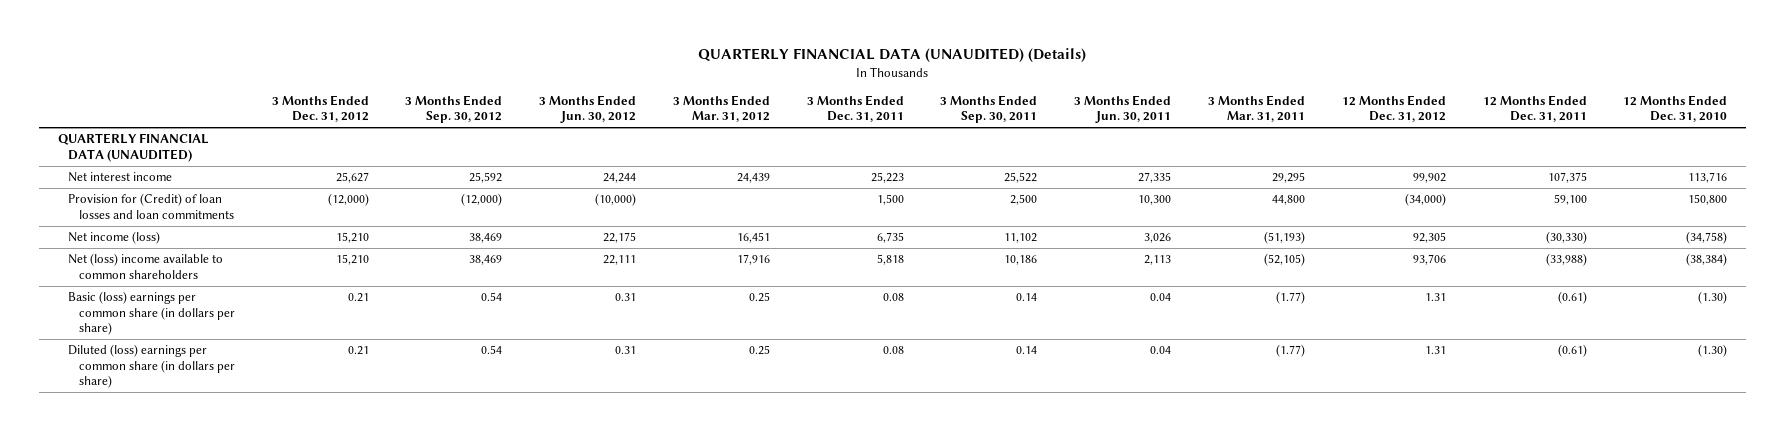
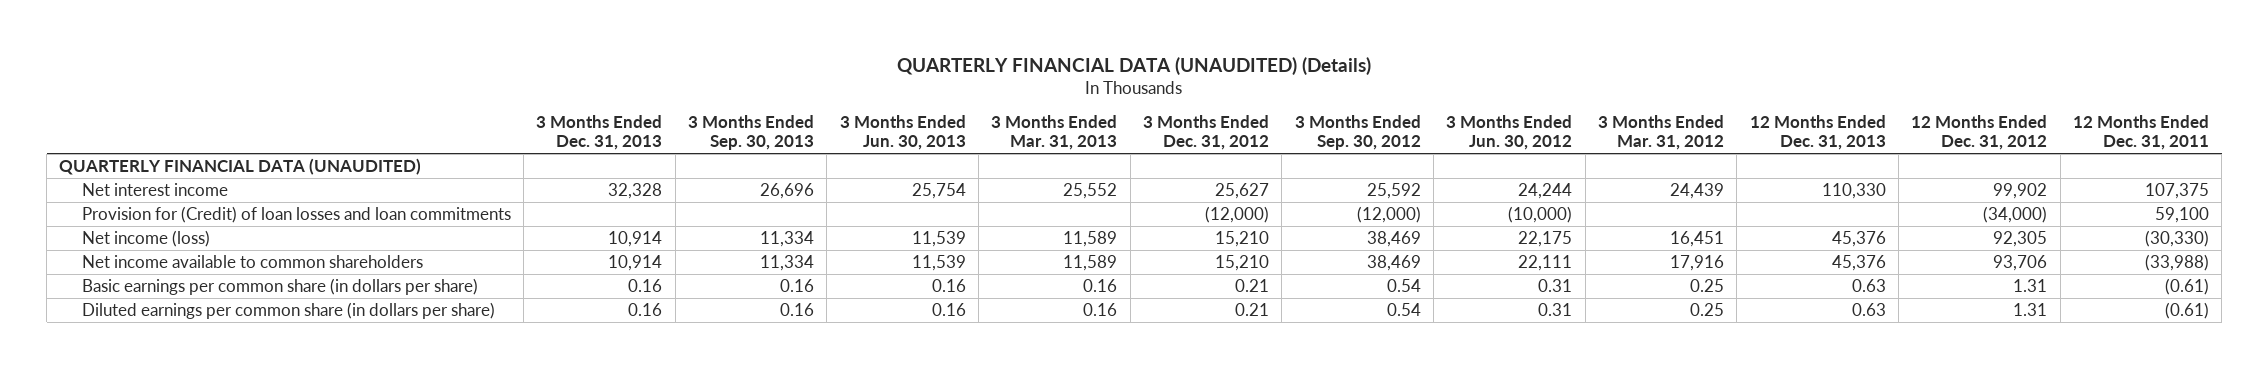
- | 3 Months Ended Dec. 31, 2012 | 3 Months Ended Sep. 30, 2012 | 3 Months Ended Jun. 30, 2012 | 3 Months Ended Mar. 31, 2012 | 3 Months Ended Dec. 31, 2011 | 3 Months Ended Sep. 30, 2011 | 3 Months Ended Jun. 30, 2011 | 3 Months Ended Mar. 31, 2011 | 12 Months Ended Dec. 31, 2012 | 12 Months Ended Dec. 31, 2011 | 12 Months Ended Dec. 31, 2010
+ | 3 Months Ended Dec. 31, 2013 | 3 Months Ended Sep. 30, 2013 | 3 Months Ended Jun. 30, 2013 | 3 Months Ended Mar. 31, 2013 | 3 Months Ended Dec. 31, 2012 | 3 Months Ended Sep. 30, 2012 | 3 Months Ended Jun. 30, 2012 | 3 Months Ended Mar. 31, 2012 | 12 Months Ended Dec. 31, 2013 | 12 Months Ended Dec. 31, 2012 | 12 Months Ended Dec. 31, 2011
- Net (loss) income available to common shareholders | 15,210 | 38,469 | 22,111 | 17,916 | 5,818 | 10,186 | 2,113 | (52,105) | 93,706 | (33,988) | (38,384)
- Basic (loss) earnings per common share (in dollars per share) | 0.21 | 0.54 | 0.31 | 0.25 | 0.08 | 0.14 | 0.04 | (1.77) | 1.31 | (0.61) | (1.30)
- Diluted (loss) earnings per common share (in dollars per share) | 0.21 | 0.54 | 0.31 | 0.25 | 0.08 | 0.14 | 0.04 | (1.77) | 1.31 | (0.61) | (1.30)
+ Net income available to common shareholders | 10,914 | 11,334 | 11,539 | 11,589 | 15,210 | 38,469 | 22,111 | 17,916 | 45,376 | 93,706 | (33,988)
+ Basic earnings per common share (in dollars per share) | 0.16 | 0.16 | 0.16 | 0.16 | 0.21 | 0.54 | 0.31 | 0.25 | 0.63 | 1.31 | (0.61)
+ Diluted earnings per common share (in dollars per share) | 0.16 | 0.16 | 0.16 | 0.16 | 0.21 | 0.54 | 0.31 | 0.25 | 0.63 | 1.31 | (0.61)

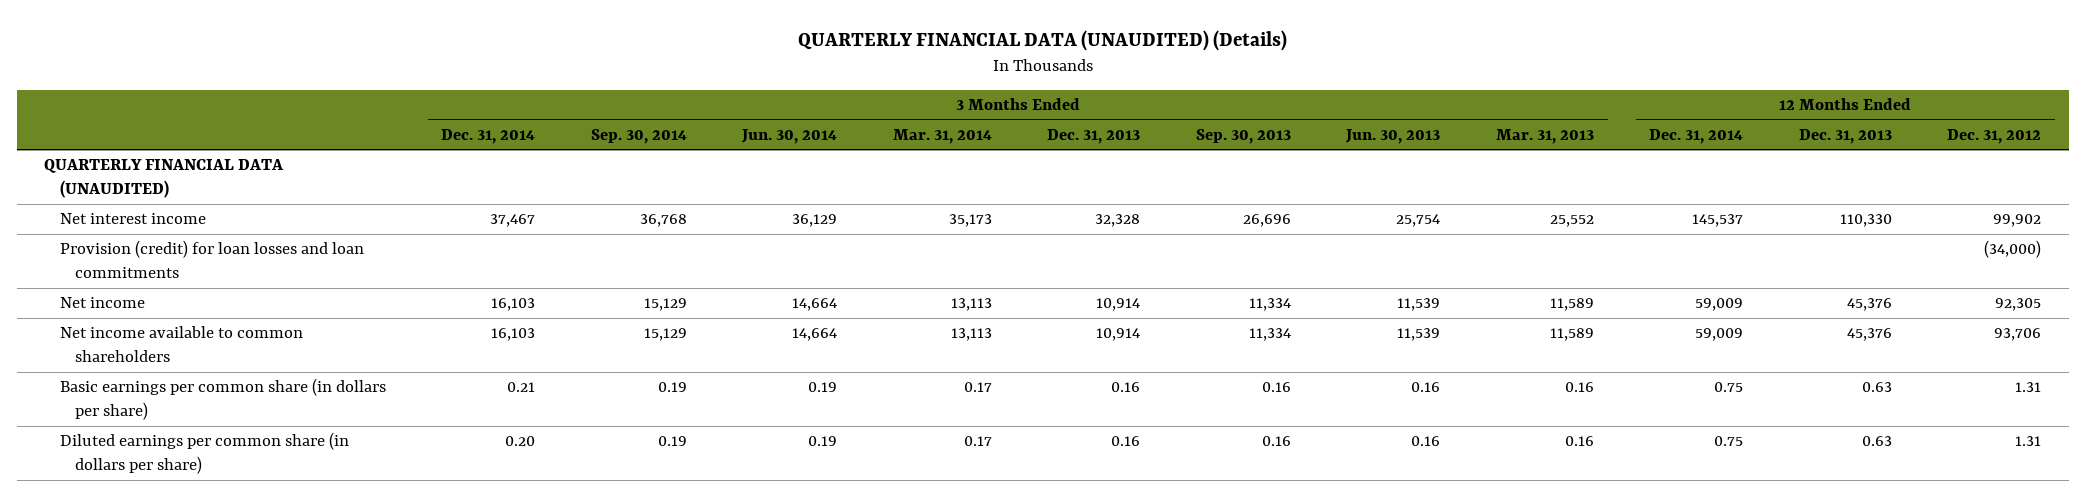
- | 3 Months Ended Dec. 31, 2013 | 3 Months Ended Sep. 30, 2013 | 3 Months Ended Jun. 30, 2013 | 3 Months Ended Mar. 31, 2013 | 3 Months Ended Dec. 31, 2012 | 3 Months Ended Sep. 30, 2012 | 3 Months Ended Jun. 30, 2012 | 3 Months Ended Mar. 31, 2012 | 12 Months Ended Dec. 31, 2013 | 12 Months Ended Dec. 31, 2012 | 12 Months Ended Dec. 31, 2011
+ | 3 Months Ended Dec. 31, 2014 | 3 Months Ended Sep. 30, 2014 | 3 Months Ended Jun. 30, 2014 | 3 Months Ended Mar. 31, 2014 | 3 Months Ended Dec. 31, 2013 | 3 Months Ended Sep. 30, 2013 | 3 Months Ended Jun. 30, 2013 | 3 Months Ended Mar. 31, 2013 | 12 Months Ended Dec. 31, 2014 | 12 Months Ended Dec. 31, 2013 | 12 Months Ended Dec. 31, 2012
- Provision for (Credit) of loan losses and loan commitments | | | | | (12,000) | (12,000) | (10,000) | | | (34,000) | 59,100
- Net income (loss) | 10,914 | 11,334 | 11,539 | 11,589 | 15,210 | 38,469 | 22,175 | 16,451 | 45,376 | 92,305 | (30,330)
+ Provision (credit) for loan losses and loan commitments | | | | | | | | | | | (34,000)
+ Net income | 16,103 | 15,129 | 14,664 | 13,113 | 10,914 | 11,334 | 11,539 | 11,589 | 59,009 | 45,376 | 92,305

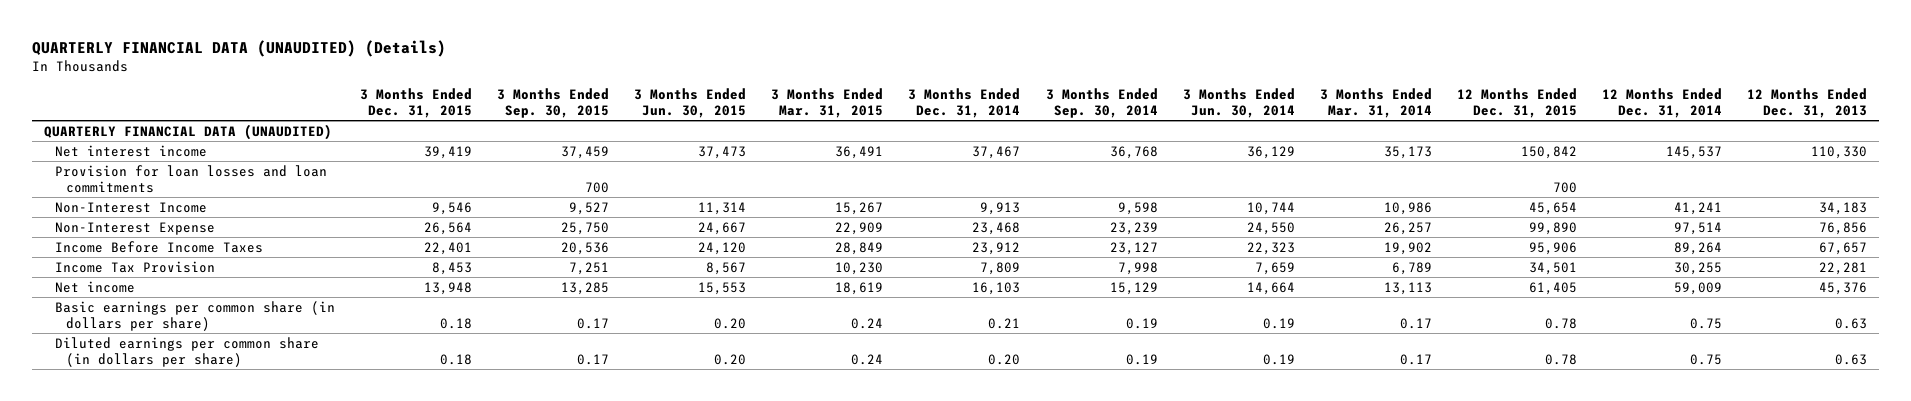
- | 3 Months Ended Dec. 31, 2014 | 3 Months Ended Sep. 30, 2014 | 3 Months Ended Jun. 30, 2014 | 3 Months Ended Mar. 31, 2014 | 3 Months Ended Dec. 31, 2013 | 3 Months Ended Sep. 30, 2013 | 3 Months Ended Jun. 30, 2013 | 3 Months Ended Mar. 31, 2013 | 12 Months Ended Dec. 31, 2014 | 12 Months Ended Dec. 31, 2013 | 12 Months Ended Dec. 31, 2012
+ | 3 Months Ended Dec. 31, 2015 | 3 Months Ended Sep. 30, 2015 | 3 Months Ended Jun. 30, 2015 | 3 Months Ended Mar. 31, 2015 | 3 Months Ended Dec. 31, 2014 | 3 Months Ended Sep. 30, 2014 | 3 Months Ended Jun. 30, 2014 | 3 Months Ended Mar. 31, 2014 | 12 Months Ended Dec. 31, 2015 | 12 Months Ended Dec. 31, 2014 | 12 Months Ended Dec. 31, 2013
- Provision (credit) for loan losses and loan commitments | | | | | | | | | | | (34,000)
+ Provision for loan losses and loan commitments | | 700 | | | | | | | 700 | |
+ Non-Interest Income | 9,546 | 9,527 | 11,314 | 15,267 | 9,913 | 9,598 | 10,744 | 10,986 | 45,654 | 41,241 | 34,183
+ Non-Interest Expense | 26,564 | 25,750 | 24,667 | 22,909 | 23,468 | 23,239 | 24,550 | 26,257 | 99,890 | 97,514 | 76,856
+ Income Before Income Taxes | 22,401 | 20,536 | 24,120 | 28,849 | 23,912 | 23,127 | 22,323 | 19,902 | 95,906 | 89,264 | 67,657
+ Income Tax Provision | 8,453 | 7,251 | 8,567 | 10,230 | 7,809 | 7,998 | 7,659 | 6,789 | 34,501 | 30,255 | 22,281
- Net income available to common shareholders | 16,103 | 15,129 | 14,664 | 13,113 | 10,914 | 11,334 | 11,539 | 11,589 | 59,009 | 45,376 | 93,706

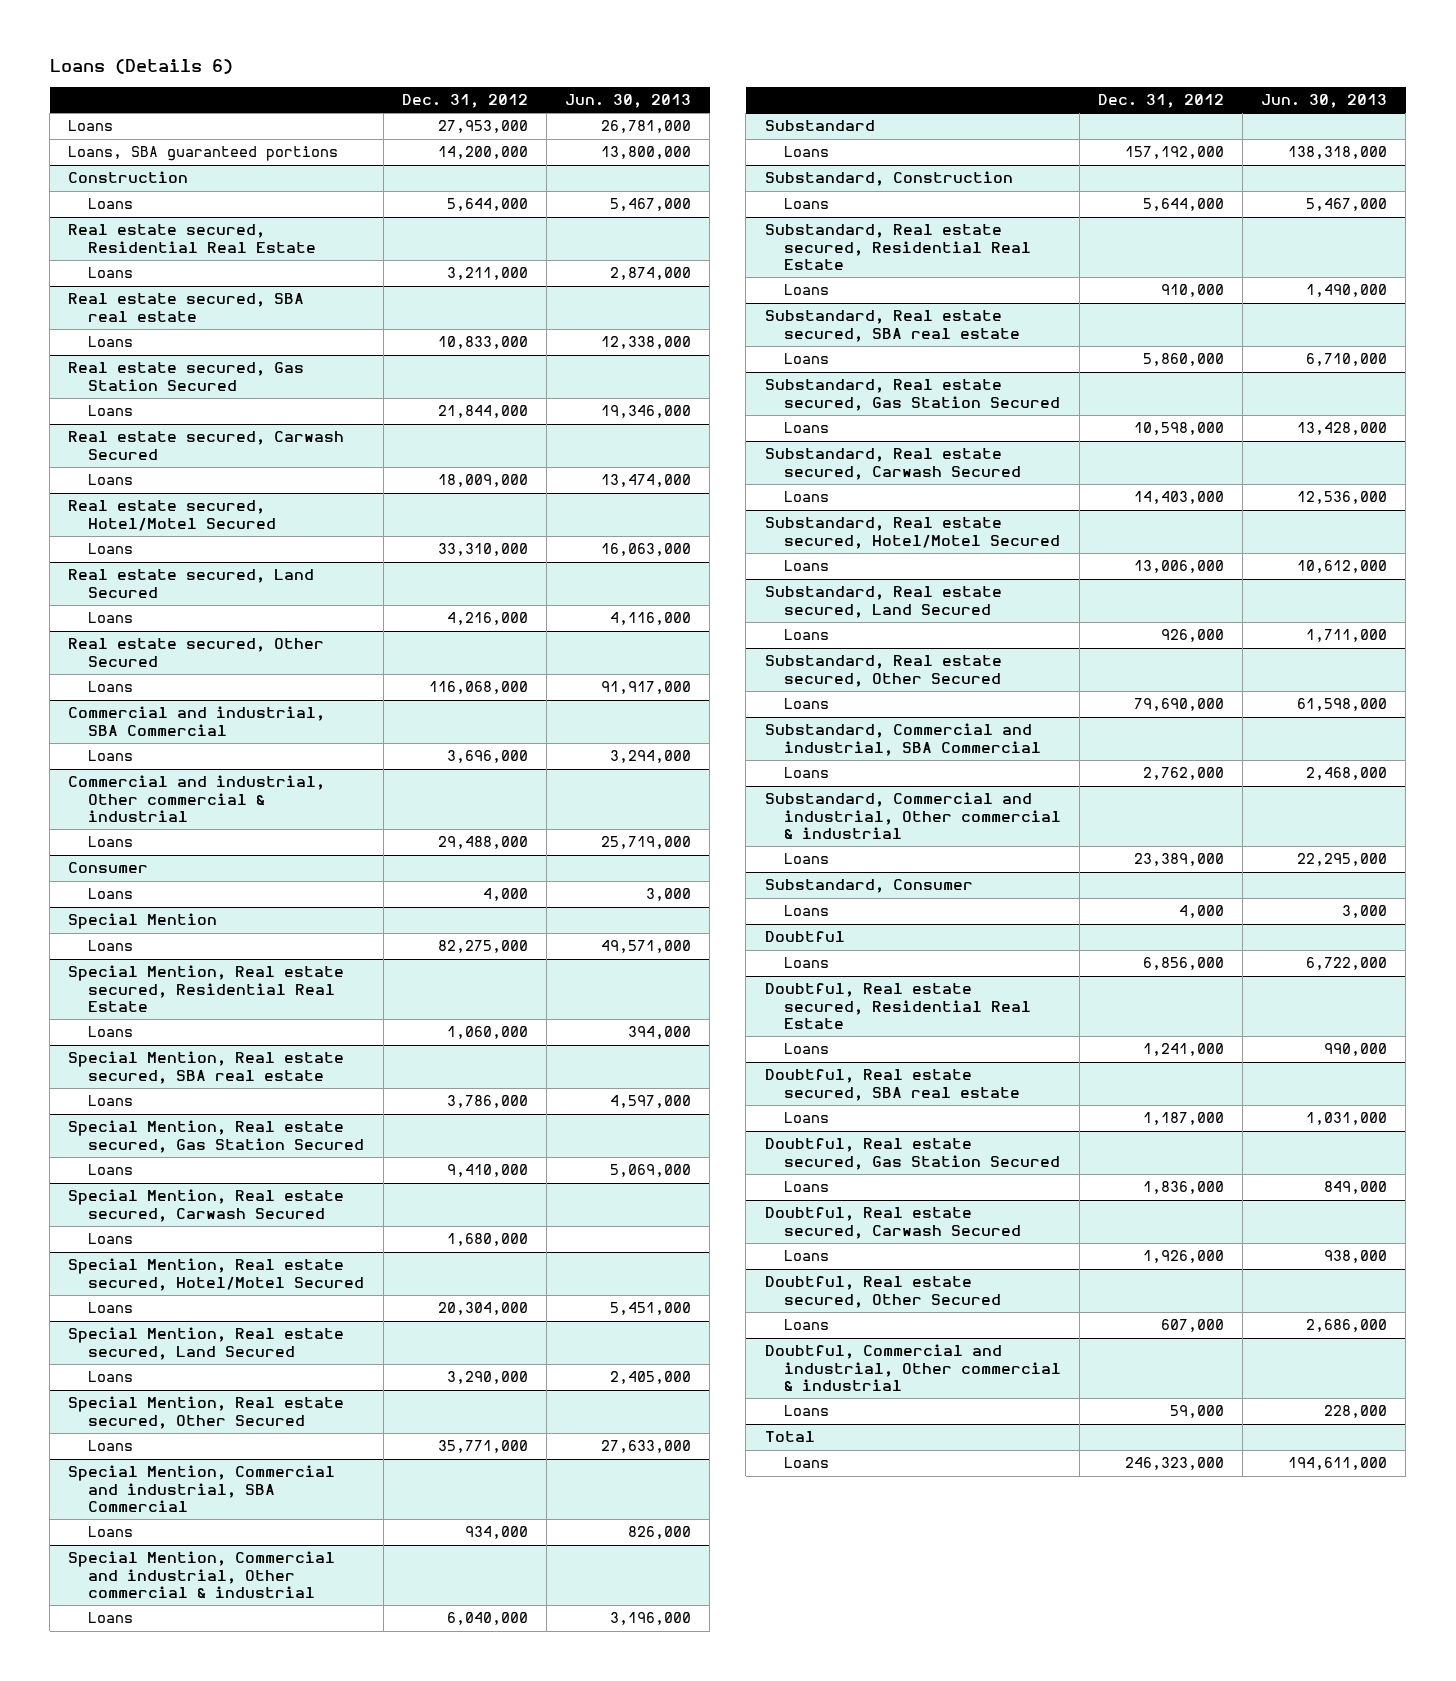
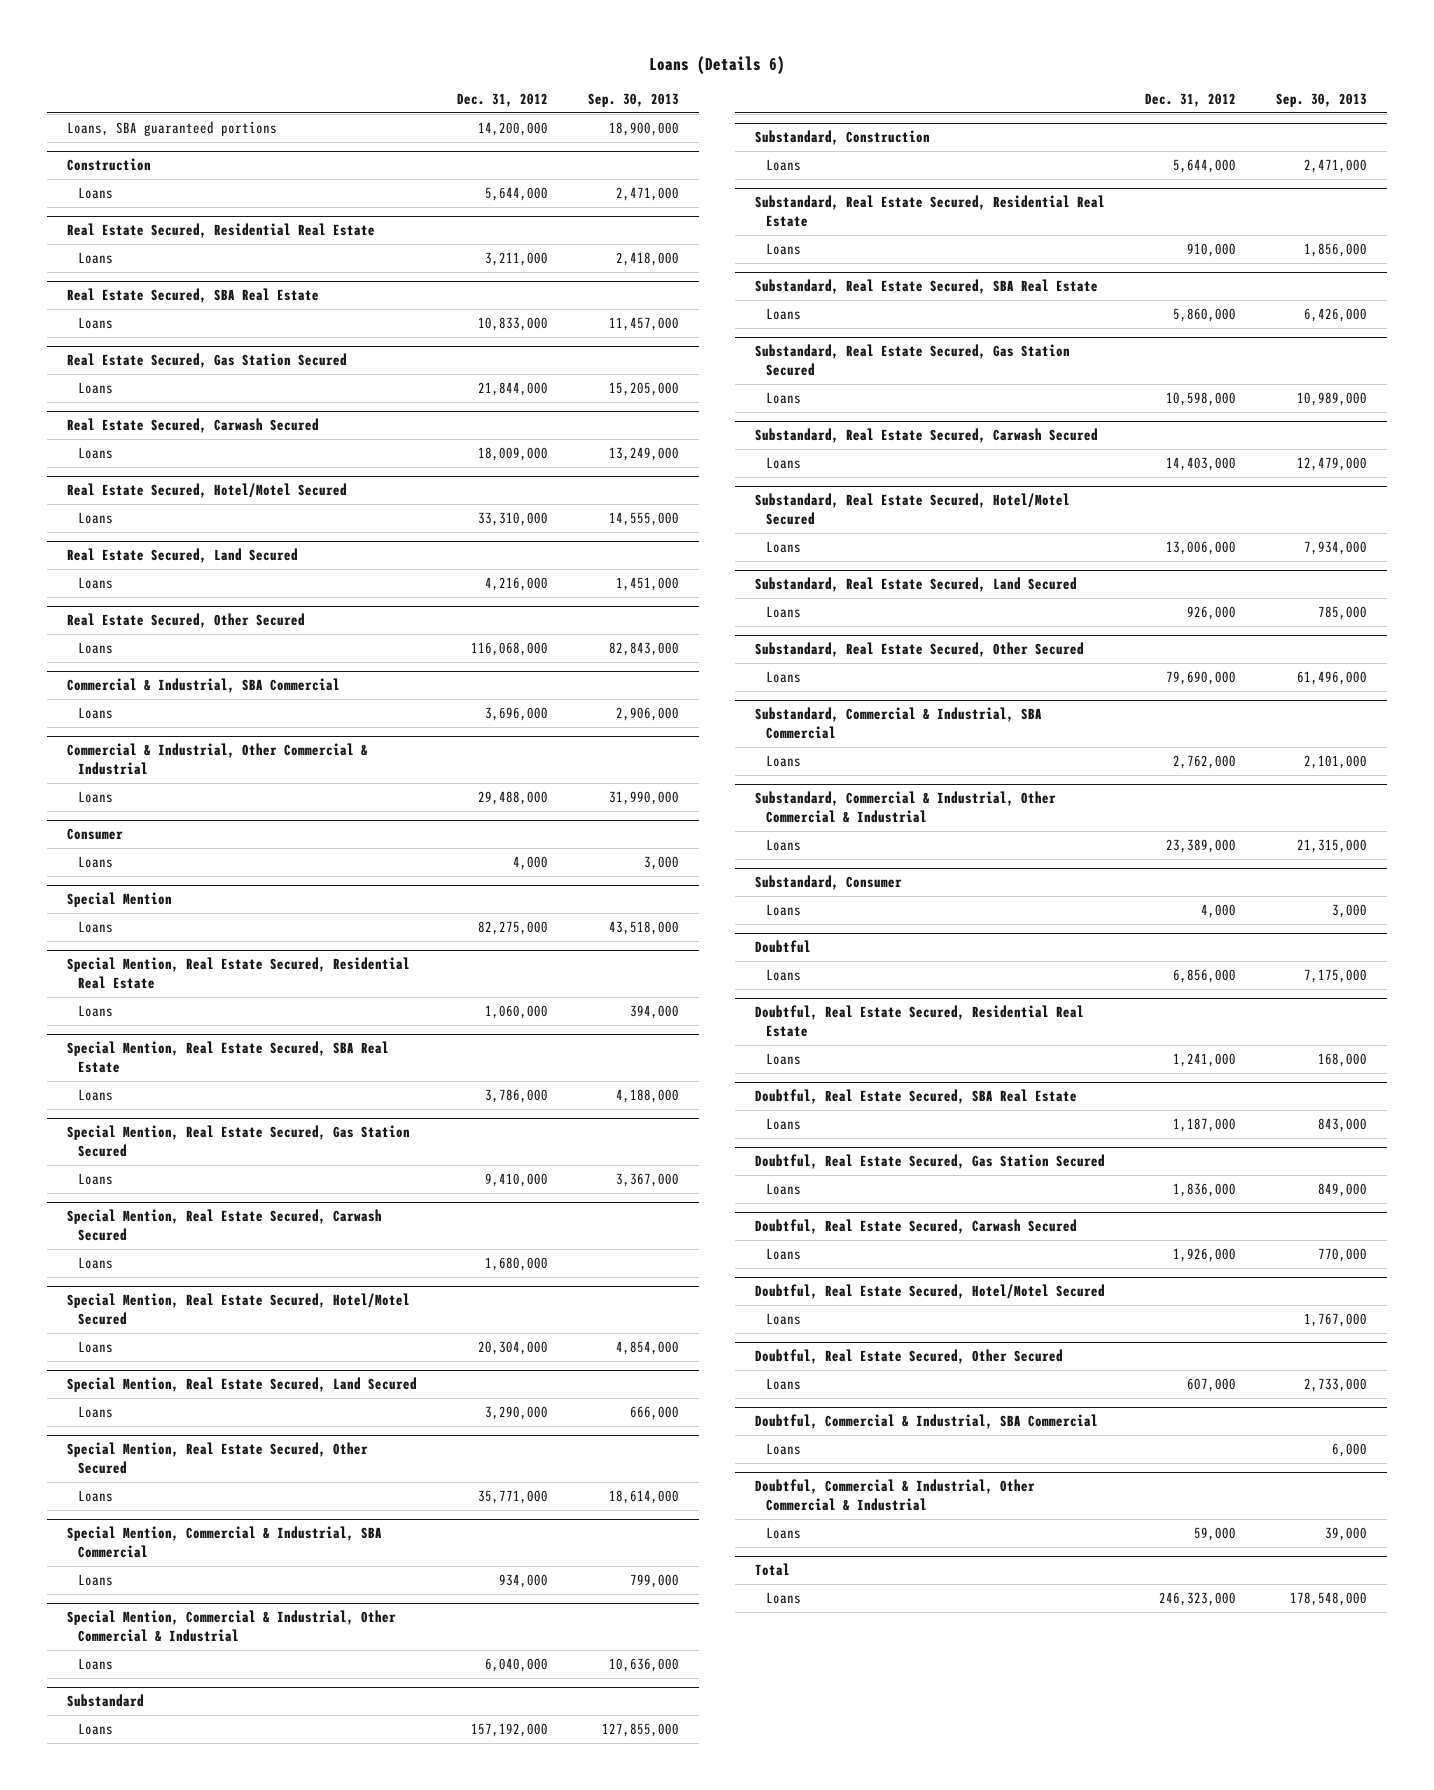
- | Dec. 31, 2012 | Jun. 30, 2013
+ | Dec. 31, 2012 | Sep. 30, 2013
- Loans | 27,953,000 | 26,781,000
- Real estate secured, Residential Real Estate
+ Real Estate Secured, Residential Real Estate
- Real estate secured, SBA real estate
+ Real Estate Secured, SBA Real Estate
- Real estate secured, Gas Station Secured
+ Real Estate Secured, Gas Station Secured
- Real estate secured, Carwash Secured
+ Real Estate Secured, Carwash Secured
- Real estate secured, Hotel/Motel Secured
+ Real Estate Secured, Hotel/Motel Secured
- Real estate secured, Land Secured
+ Real Estate Secured, Land Secured
- Real estate secured, Other Secured
+ Real Estate Secured, Other Secured
- Commercial and industrial, SBA Commercial
+ Commercial & Industrial, SBA Commercial
- Commercial and industrial, Other commercial & industrial
+ Commercial & Industrial, Other Commercial & Industrial
- Special Mention, Real estate secured, Residential Real Estate
+ Special Mention, Real Estate Secured, Residential Real Estate
- Special Mention, Real estate secured, SBA real estate
+ Special Mention, Real Estate Secured, SBA Real Estate
- Special Mention, Real estate secured, Gas Station Secured
+ Special Mention, Real Estate Secured, Gas Station Secured
- Special Mention, Real estate secured, Carwash Secured
+ Special Mention, Real Estate Secured, Carwash Secured
- Special Mention, Real estate secured, Hotel/Motel Secured
+ Special Mention, Real Estate Secured, Hotel/Motel Secured
- Special Mention, Real estate secured, Land Secured
+ Special Mention, Real Estate Secured, Land Secured
- Special Mention, Real estate secured, Other Secured
+ Special Mention, Real Estate Secured, Other Secured
- Special Mention, Commercial and industrial, SBA Commercial
+ Special Mention, Commercial & Industrial, SBA Commercial
- Special Mention, Commercial and industrial, Other commercial & industrial
+ Special Mention, Commercial & Industrial, Other Commercial & Industrial
- Substandard, Real estate secured, Residential Real Estate
+ Substandard, Real Estate Secured, Residential Real Estate
- Substandard, Real estate secured, SBA real estate
+ Substandard, Real Estate Secured, SBA Real Estate
- Substandard, Real estate secured, Gas Station Secured
+ Substandard, Real Estate Secured, Gas Station Secured
- Substandard, Real estate secured, Carwash Secured
+ Substandard, Real Estate Secured, Carwash Secured
- Substandard, Real estate secured, Hotel/Motel Secured
+ Substandard, Real Estate Secured, Hotel/Motel Secured
- Substandard, Real estate secured, Land Secured
+ Substandard, Real Estate Secured, Land Secured
- Substandard, Real estate secured, Other Secured
+ Substandard, Real Estate Secured, Other Secured
- Substandard, Commercial and industrial, SBA Commercial
+ Substandard, Commercial & Industrial, SBA Commercial
- Substandard, Commercial and industrial, Other commercial & industrial
+ Substandard, Commercial & Industrial, Other Commercial & Industrial
- Doubtful, Real estate secured, Residential Real Estate
+ Doubtful, Real Estate Secured, Residential Real Estate
- Doubtful, Real estate secured, SBA real estate
+ Doubtful, Real Estate Secured, SBA Real Estate
- Doubtful, Real estate secured, Gas Station Secured
+ Doubtful, Real Estate Secured, Gas Station Secured
- Doubtful, Real estate secured, Carwash Secured
+ Doubtful, Real Estate Secured, Carwash Secured
- Doubtful, Real estate secured, Other Secured
+ Doubtful, Real Estate Secured, Hotel/Motel Secured
+ Loans | | 1,767,000
+ Doubtful, Real Estate Secured, Other Secured
- Doubtful, Commercial and industrial, Other commercial & industrial
+ Doubtful, Commercial & Industrial, SBA Commercial
+ Loans | | 6,000
+ Doubtful, Commercial & Industrial, Other Commercial & Industrial

